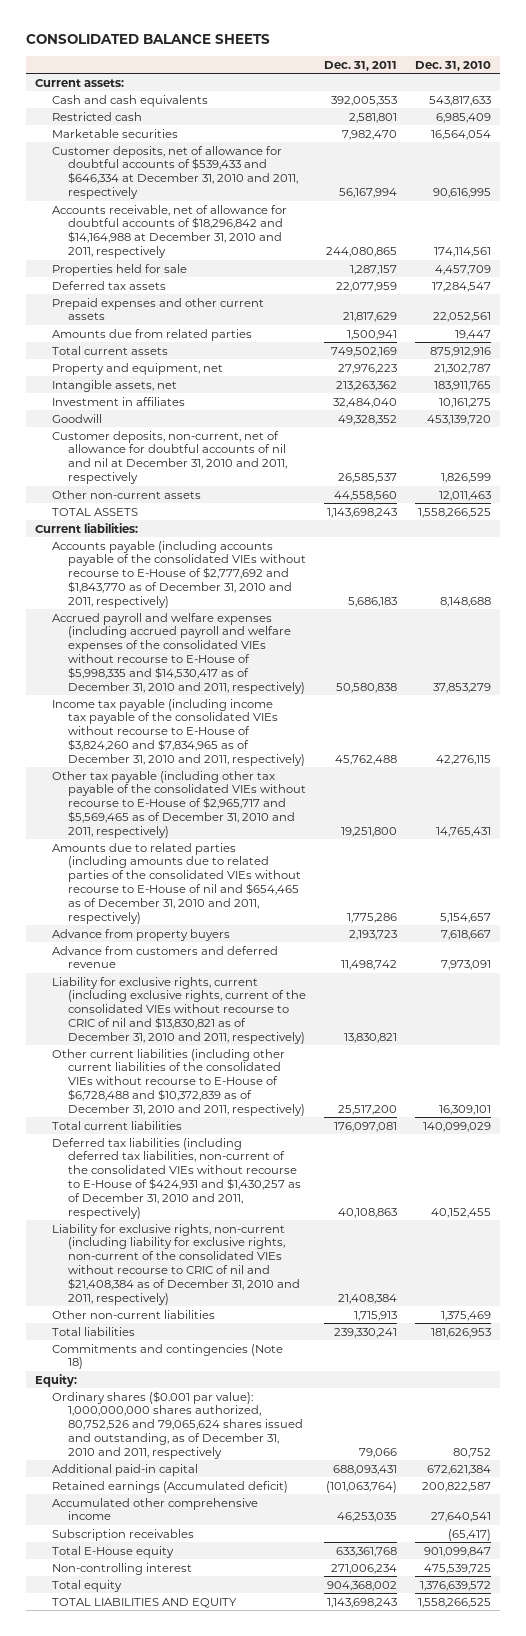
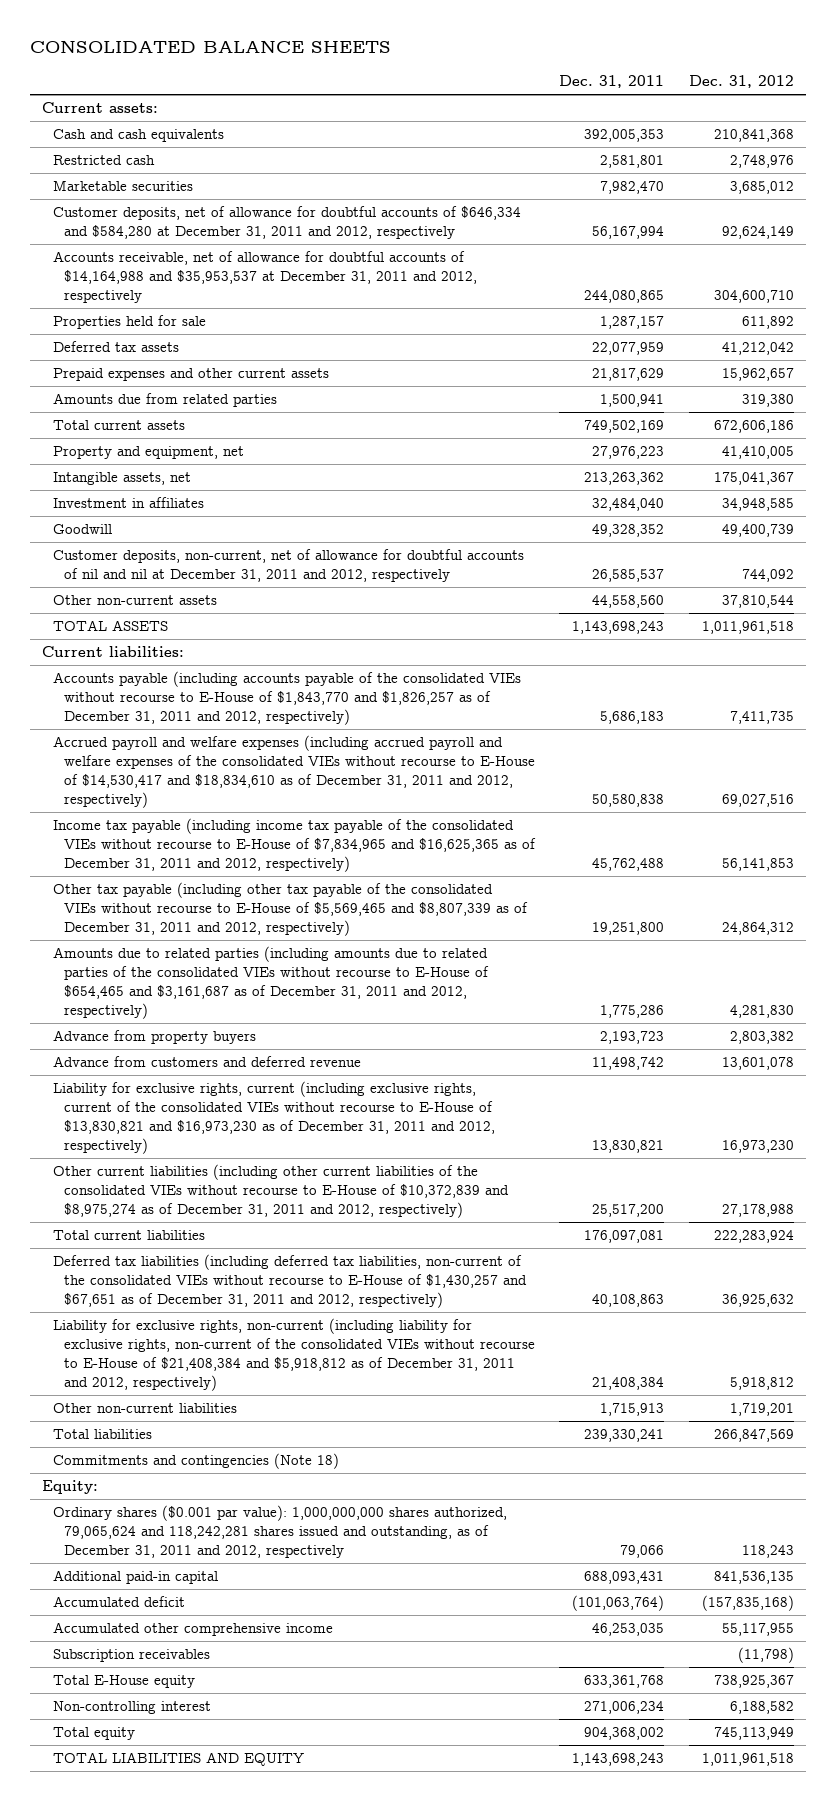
- | Dec. 31, 2011 | Dec. 31, 2010
+ | Dec. 31, 2011 | Dec. 31, 2012
- Customer deposits, net of allowance for doubtful accounts of $539,433 and $646,334 at December 31, 2010 and 2011, respectively | 56,167,994 | 90,616,995
- Accounts receivable, net of allowance for doubtful accounts of $18,296,842 and $14,164,988 at December 31, 2010 and 2011, respectively | 244,080,865 | 174,114,561
+ Customer deposits, net of allowance for doubtful accounts of $646,334 and $584,280 at December 31, 2011 and 2012, respectively | 56,167,994 | 92,624,149
+ Accounts receivable, net of allowance for doubtful accounts of $14,164,988 and $35,953,537 at December 31, 2011 and 2012, respectively | 244,080,865 | 304,600,710
- Customer deposits, non-current, net of allowance for doubtful accounts of nil and nil at December 31, 2010 and 2011, respectively | 26,585,537 | 1,826,599
+ Customer deposits, non-current, net of allowance for doubtful accounts of nil and nil at December 31, 2011 and 2012, respectively | 26,585,537 | 744,092
- Accounts payable (including accounts payable of the consolidated VIEs without recourse to E-House of $2,777,692 and $1,843,770 as of December 31, 2010 and 2011, respectively) | 5,686,183 | 8,148,688
- Accrued payroll and welfare expenses (including accrued payroll and welfare expenses of the consolidated VIEs without recourse to E-House of $5,998,335 and $14,530,417 as of December 31, 2010 and 2011, respectively) | 50,580,838 | 37,853,279
- Income tax payable (including income tax payable of the consolidated VIEs without recourse to E-House of $3,824,260 and $7,834,965 as of December 31, 2010 and 2011, respectively) | 45,762,488 | 42,276,115
- Other tax payable (including other tax payable of the consolidated VIEs without recourse to E-House of $2,965,717 and $5,569,465 as of December 31, 2010 and 2011, respectively) | 19,251,800 | 14,765,431
- Amounts due to related parties (including amounts due to related parties of the consolidated VIEs without recourse to E-House of nil and $654,465 as of December 31, 2010 and 2011, respectively) | 1,775,286 | 5,154,657
+ Accounts payable (including accounts payable of the consolidated VIEs without recourse to E-House of $1,843,770 and $1,826,257 as of December 31, 2011 and 2012, respectively) | 5,686,183 | 7,411,735
+ Accrued payroll and welfare expenses (including accrued payroll and welfare expenses of the consolidated VIEs without recourse to E-House of $14,530,417 and $18,834,610 as of December 31, 2011 and 2012, respectively) | 50,580,838 | 69,027,516
+ Income tax payable (including income tax payable of the consolidated VIEs without recourse to E-House of $7,834,965 and $16,625,365 as of December 31, 2011 and 2012, respectively) | 45,762,488 | 56,141,853
+ Other tax payable (including other tax payable of the consolidated VIEs without recourse to E-House of $5,569,465 and $8,807,339 as of December 31, 2011 and 2012, respectively) | 19,251,800 | 24,864,312
+ Amounts due to related parties (including amounts due to related parties of the consolidated VIEs without recourse to E-House of $654,465 and $3,161,687 as of December 31, 2011 and 2012, respectively) | 1,775,286 | 4,281,830
- Liability for exclusive rights, current (including exclusive rights, current of the consolidated VIEs without recourse to CRIC of nil and $13,830,821 as of December 31, 2010 and 2011, respectively) | 13,830,821 |
- Other current liabilities (including other current liabilities of the consolidated VIEs without recourse to E-House of $6,728,488 and $10,372,839 as of December 31, 2010 and 2011, respectively) | 25,517,200 | 16,309,101
+ Liability for exclusive rights, current (including exclusive rights, current of the consolidated VIEs without recourse to E-House of $13,830,821 and $16,973,230 as of December 31, 2011 and 2012, respectively) | 13,830,821 | 16,973,230
+ Other current liabilities (including other current liabilities of the consolidated VIEs without recourse to E-House of $10,372,839 and $8,975,274 as of December 31, 2011 and 2012, respectively) | 25,517,200 | 27,178,988
- Deferred tax liabilities (including deferred tax liabilities, non-current of the consolidated VIEs without recourse to E-House of $424,931 and $1,430,257 as of December 31, 2010 and 2011, respectively) | 40,108,863 | 40,152,455
- Liability for exclusive rights, non-current (including liability for exclusive rights, non-current of the consolidated VIEs without recourse to CRIC of nil and $21,408,384 as of December 31, 2010 and 2011, respectively) | 21,408,384 |
+ Deferred tax liabilities (including deferred tax liabilities, non-current of the consolidated VIEs without recourse to E-House of $1,430,257 and $67,651 as of December 31, 2011 and 2012, respectively) | 40,108,863 | 36,925,632
+ Liability for exclusive rights, non-current (including liability for exclusive rights, non-current of the consolidated VIEs without recourse to E-House of $21,408,384 and $5,918,812 as of December 31, 2011 and 2012, respectively) | 21,408,384 | 5,918,812
- Ordinary shares ($0.001 par value): 1,000,000,000 shares authorized, 80,752,526 and 79,065,624 shares issued and outstanding, as of December 31, 2010 and 2011, respectively | 79,066 | 80,752
+ Ordinary shares ($0.001 par value): 1,000,000,000 shares authorized, 79,065,624 and 118,242,281 shares issued and outstanding, as of December 31, 2011 and 2012, respectively | 79,066 | 118,243
- Retained earnings (Accumulated deficit) | (101,063,764) | 200,822,587
+ Accumulated deficit | (101,063,764) | (157,835,168)

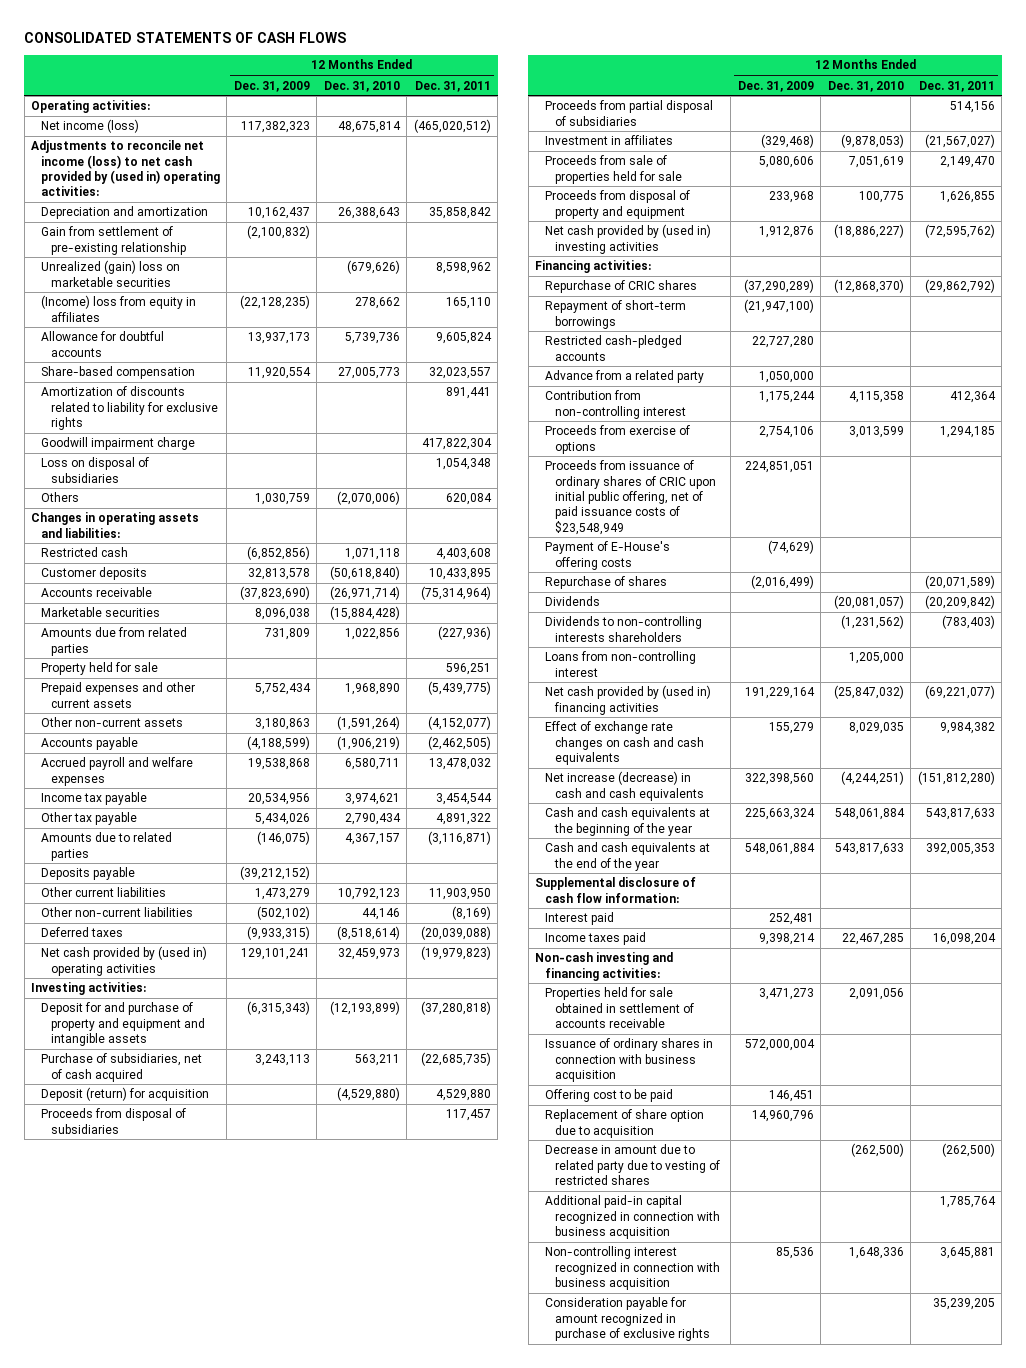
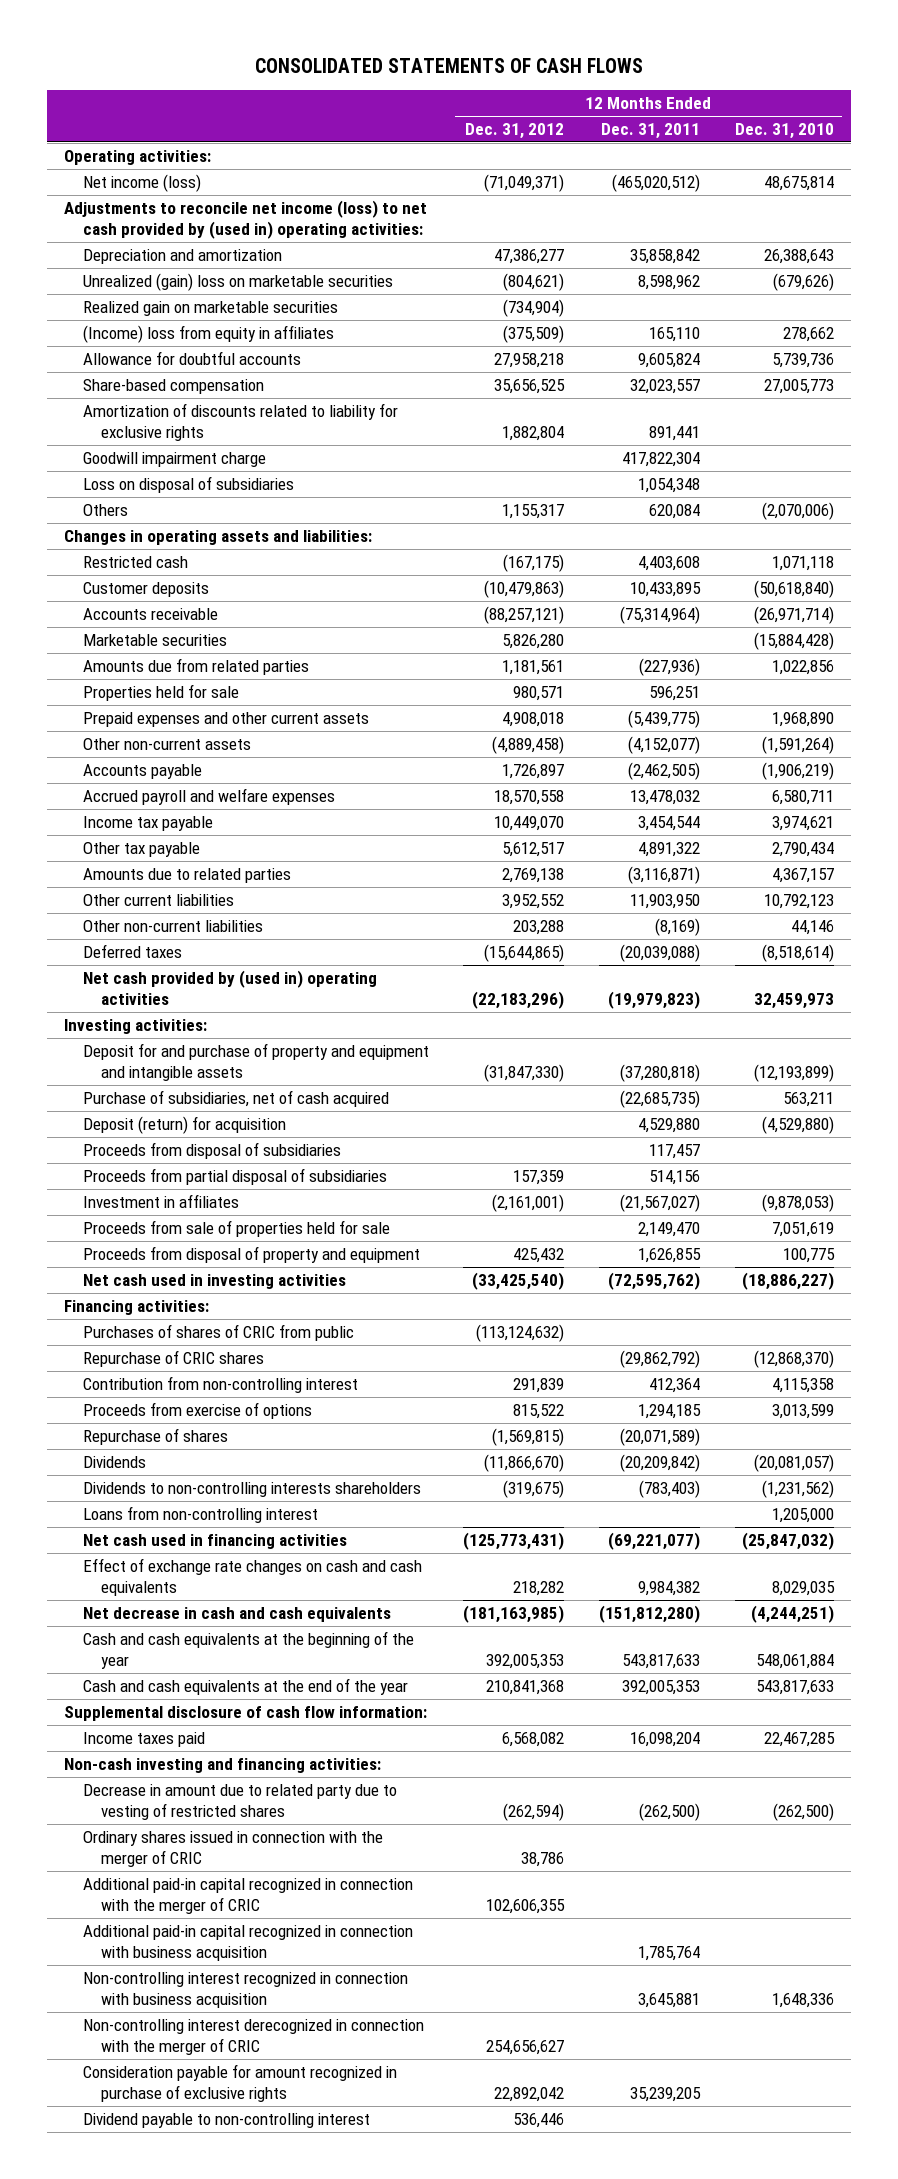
- | 12 Months Ended Dec. 31, 2009 | 12 Months Ended Dec. 31, 2010 | 12 Months Ended Dec. 31, 2011
+ | 12 Months Ended Dec. 31, 2012 | 12 Months Ended Dec. 31, 2011 | 12 Months Ended Dec. 31, 2010
- Gain from settlement of pre-existing relationship | (2,100,832) | |
+ Realized gain on marketable securities | (734,904) | |
- Property held for sale | | | 596,251
+ Properties held for sale | 980,571 | 596,251 |
- Deposits payable | (39,212,152) | |
- Net cash provided by (used in) investing activities | 1,912,876 | (18,886,227) | (72,595,762)
+ Net cash used in investing activities | (33,425,540) | (72,595,762) | (18,886,227)
+ Purchases of shares of CRIC from public | (113,124,632) | |
- Repayment of short-term borrowings | (21,947,100) | |
- Restricted cash-pledged accounts | 22,727,280 | |
- Advance from a related party | 1,050,000 | |
- Proceeds from issuance of ordinary shares of CRIC upon initial public offering, net of paid issuance costs of $23,548,949 | 224,851,051 | |
- Payment of E-House's offering costs | (74,629) | |
- Net cash provided by (used in) financing activities | 191,229,164 | (25,847,032) | (69,221,077)
+ Net cash used in financing activities | (125,773,431) | (69,221,077) | (25,847,032)
- Net increase (decrease) in cash and cash equivalents | 322,398,560 | (4,244,251) | (151,812,280)
+ Net decrease in cash and cash equivalents | (181,163,985) | (151,812,280) | (4,244,251)
- Interest paid | 252,481 | |
- Properties held for sale obtained in settlement of accounts receivable | 3,471,273 | 2,091,056 |
- Issuance of ordinary shares in connection with business acquisition | 572,000,004 | |
- Offering cost to be paid | 146,451 | |
- Replacement of share option due to acquisition | 14,960,796 | |
+ Ordinary shares issued in connection with the merger of CRIC | 38,786 | |
+ Additional paid-in capital recognized in connection with the merger of CRIC | 102,606,355 | |
+ Non-controlling interest derecognized in connection with the merger of CRIC | 254,656,627 | |
+ Dividend payable to non-controlling interest | 536,446 | |

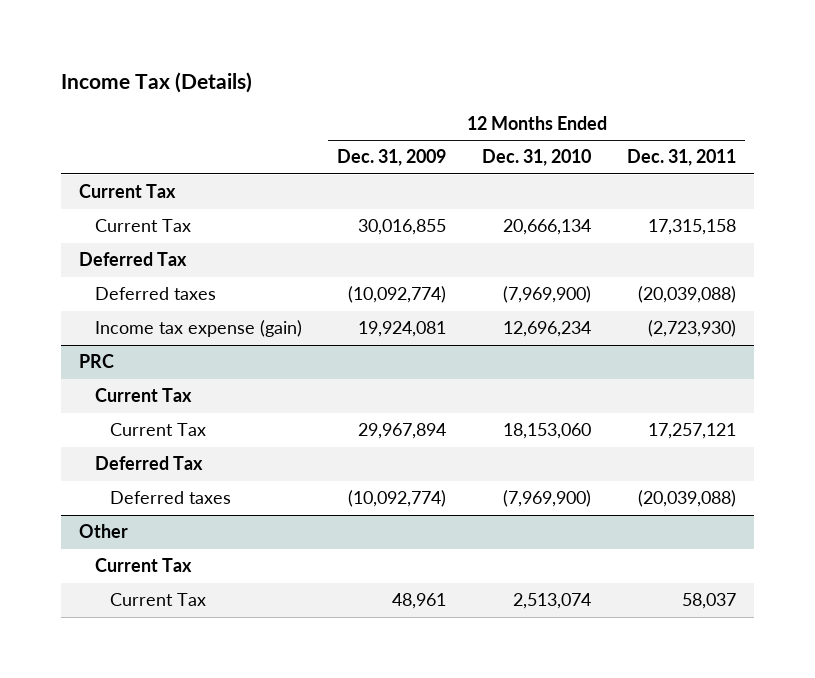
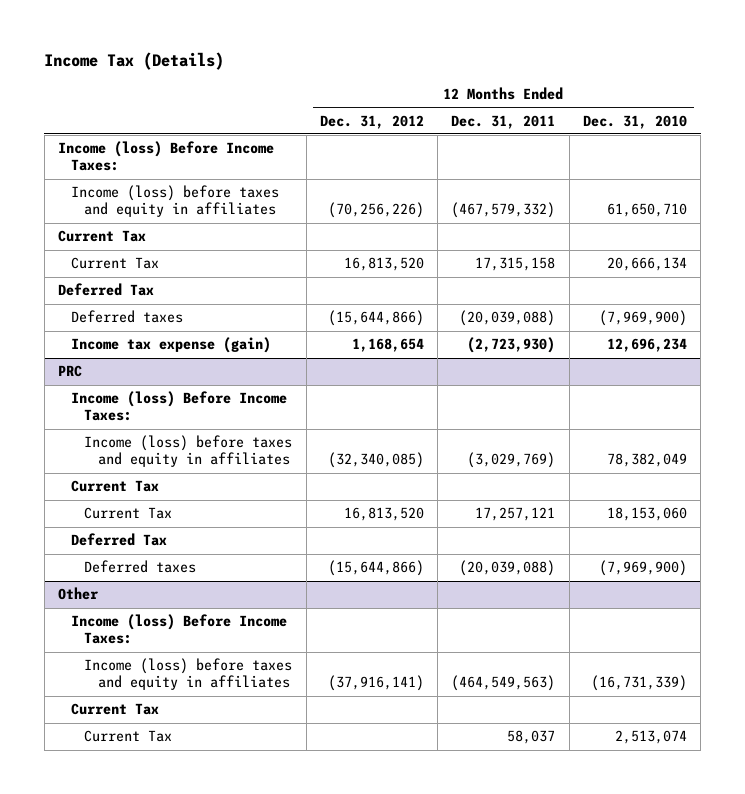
- | 12 Months Ended Dec. 31, 2009 | 12 Months Ended Dec. 31, 2010 | 12 Months Ended Dec. 31, 2011
+ | 12 Months Ended Dec. 31, 2012 | 12 Months Ended Dec. 31, 2011 | 12 Months Ended Dec. 31, 2010
+ Income (loss) Before Income Taxes:
+ Income (loss) before taxes and equity in affiliates | (70,256,226) | (467,579,332) | 61,650,710
@ PRC
+ Income (loss) Before Income Taxes:
+ Income (loss) before taxes and equity in affiliates | (32,340,085) | (3,029,769) | 78,382,049
@ Other
+ Income (loss) Before Income Taxes:
+ Income (loss) before taxes and equity in affiliates | (37,916,141) | (464,549,563) | (16,731,339)

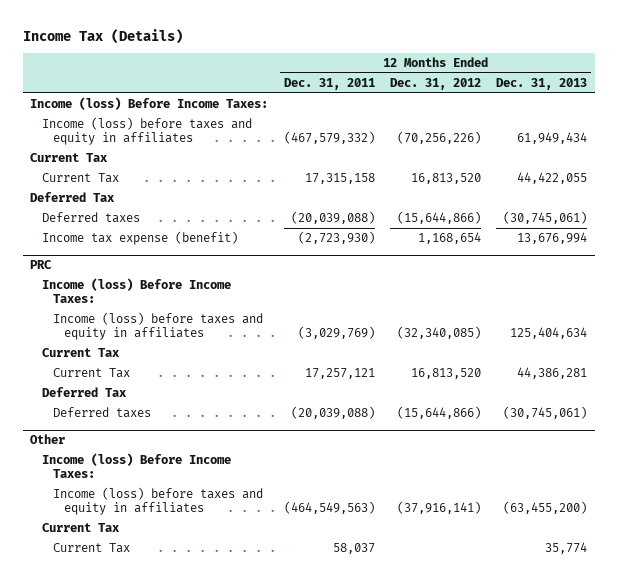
- | 12 Months Ended Dec. 31, 2012 | 12 Months Ended Dec. 31, 2011 | 12 Months Ended Dec. 31, 2010
+ | 12 Months Ended Dec. 31, 2011 | 12 Months Ended Dec. 31, 2012 | 12 Months Ended Dec. 31, 2013
- Income tax expense (gain) | 1,168,654 | (2,723,930) | 12,696,234
+ Income tax expense (benefit) | (2,723,930) | 1,168,654 | 13,676,994

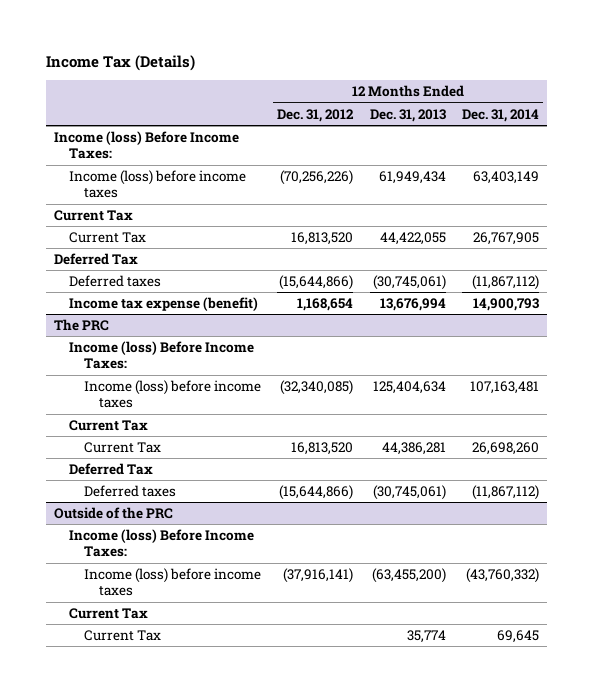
- | 12 Months Ended Dec. 31, 2011 | 12 Months Ended Dec. 31, 2012 | 12 Months Ended Dec. 31, 2013
+ | 12 Months Ended Dec. 31, 2012 | 12 Months Ended Dec. 31, 2013 | 12 Months Ended Dec. 31, 2014
- Income (loss) before taxes and equity in affiliates | (467,579,332) | (70,256,226) | 61,949,434
+ Income (loss) before income taxes | (70,256,226) | 61,949,434 | 63,403,149
- PRC
+ The PRC
- Income (loss) before taxes and equity in affiliates | (3,029,769) | (32,340,085) | 125,404,634
+ Income (loss) before income taxes | (32,340,085) | 125,404,634 | 107,163,481
- Other
+ Outside of the PRC
- Income (loss) before taxes and equity in affiliates | (464,549,563) | (37,916,141) | (63,455,200)
+ Income (loss) before income taxes | (37,916,141) | (63,455,200) | (43,760,332)

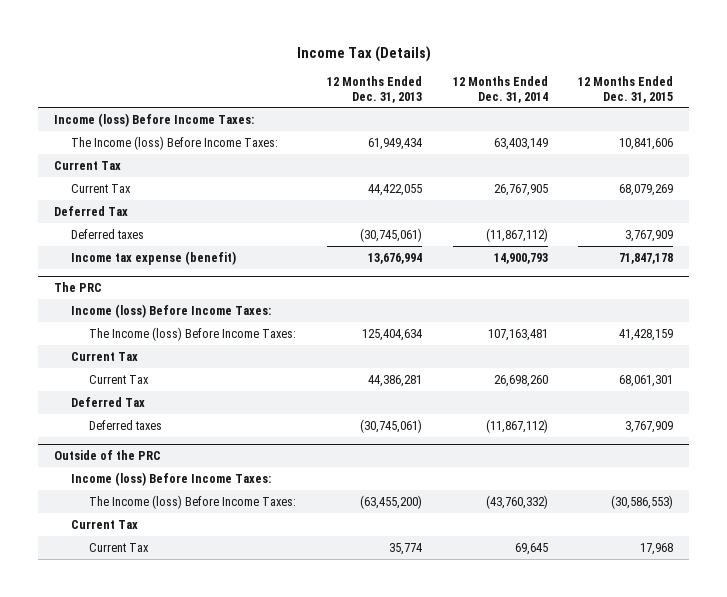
- | 12 Months Ended Dec. 31, 2012 | 12 Months Ended Dec. 31, 2013 | 12 Months Ended Dec. 31, 2014
+ | 12 Months Ended Dec. 31, 2013 | 12 Months Ended Dec. 31, 2014 | 12 Months Ended Dec. 31, 2015
- Income (loss) before income taxes | (70,256,226) | 61,949,434 | 63,403,149
+ The Income (loss) Before Income Taxes: | 61,949,434 | 63,403,149 | 10,841,606
@ The PRC
- Income (loss) before income taxes | (32,340,085) | 125,404,634 | 107,163,481
+ The Income (loss) Before Income Taxes: | 125,404,634 | 107,163,481 | 41,428,159
@ Outside of the PRC
- Income (loss) before income taxes | (37,916,141) | (63,455,200) | (43,760,332)
+ The Income (loss) Before Income Taxes: | (63,455,200) | (43,760,332) | (30,586,553)

